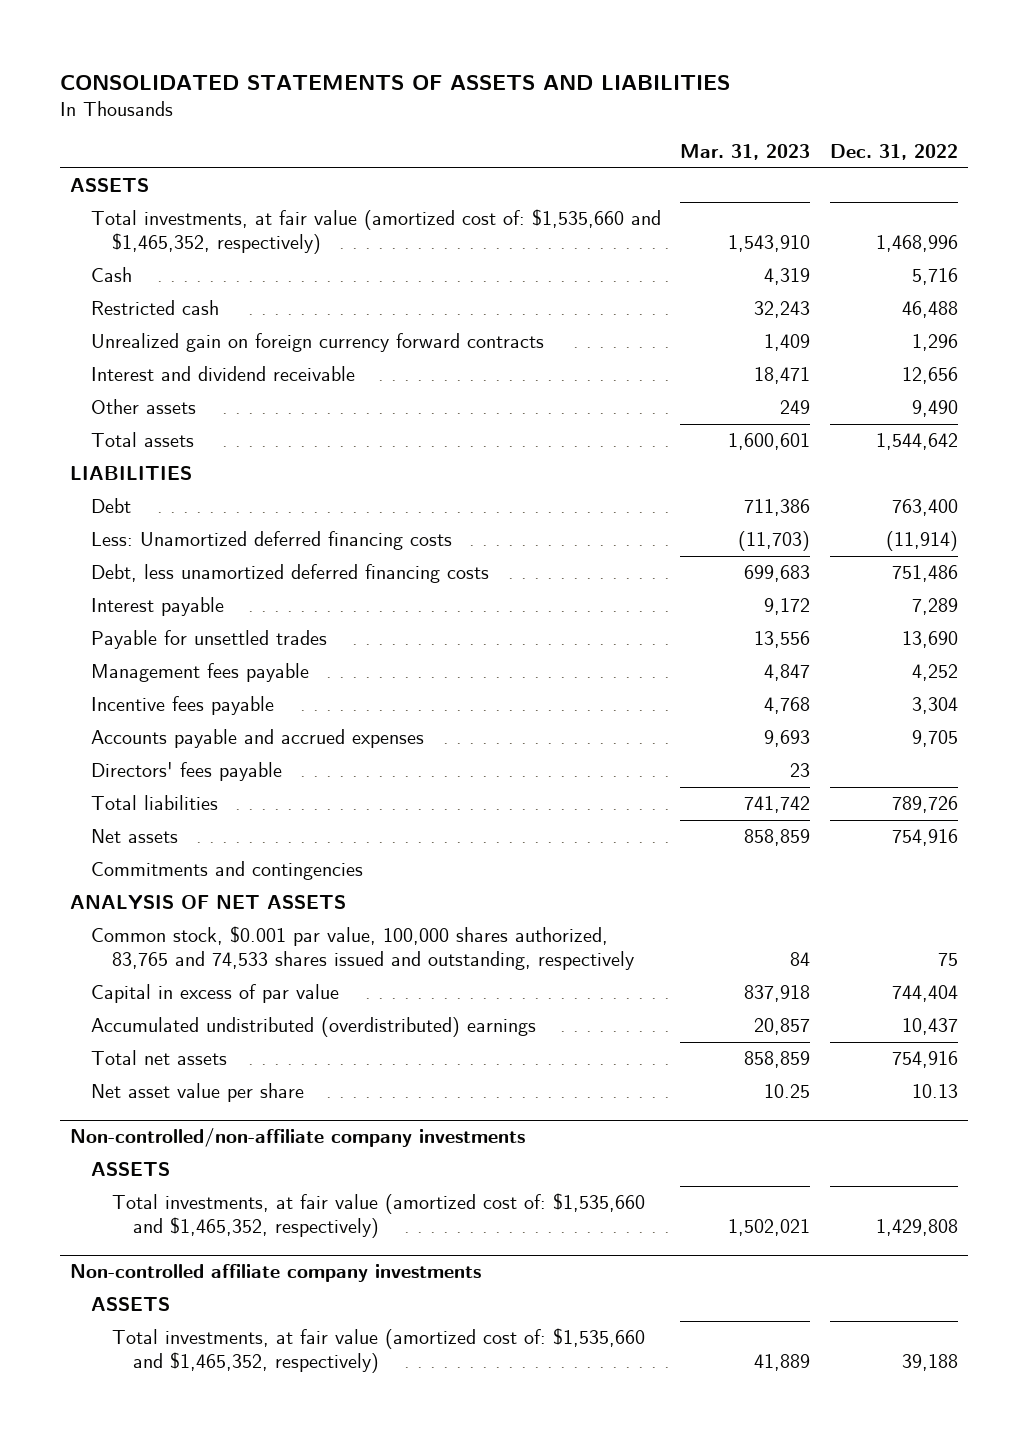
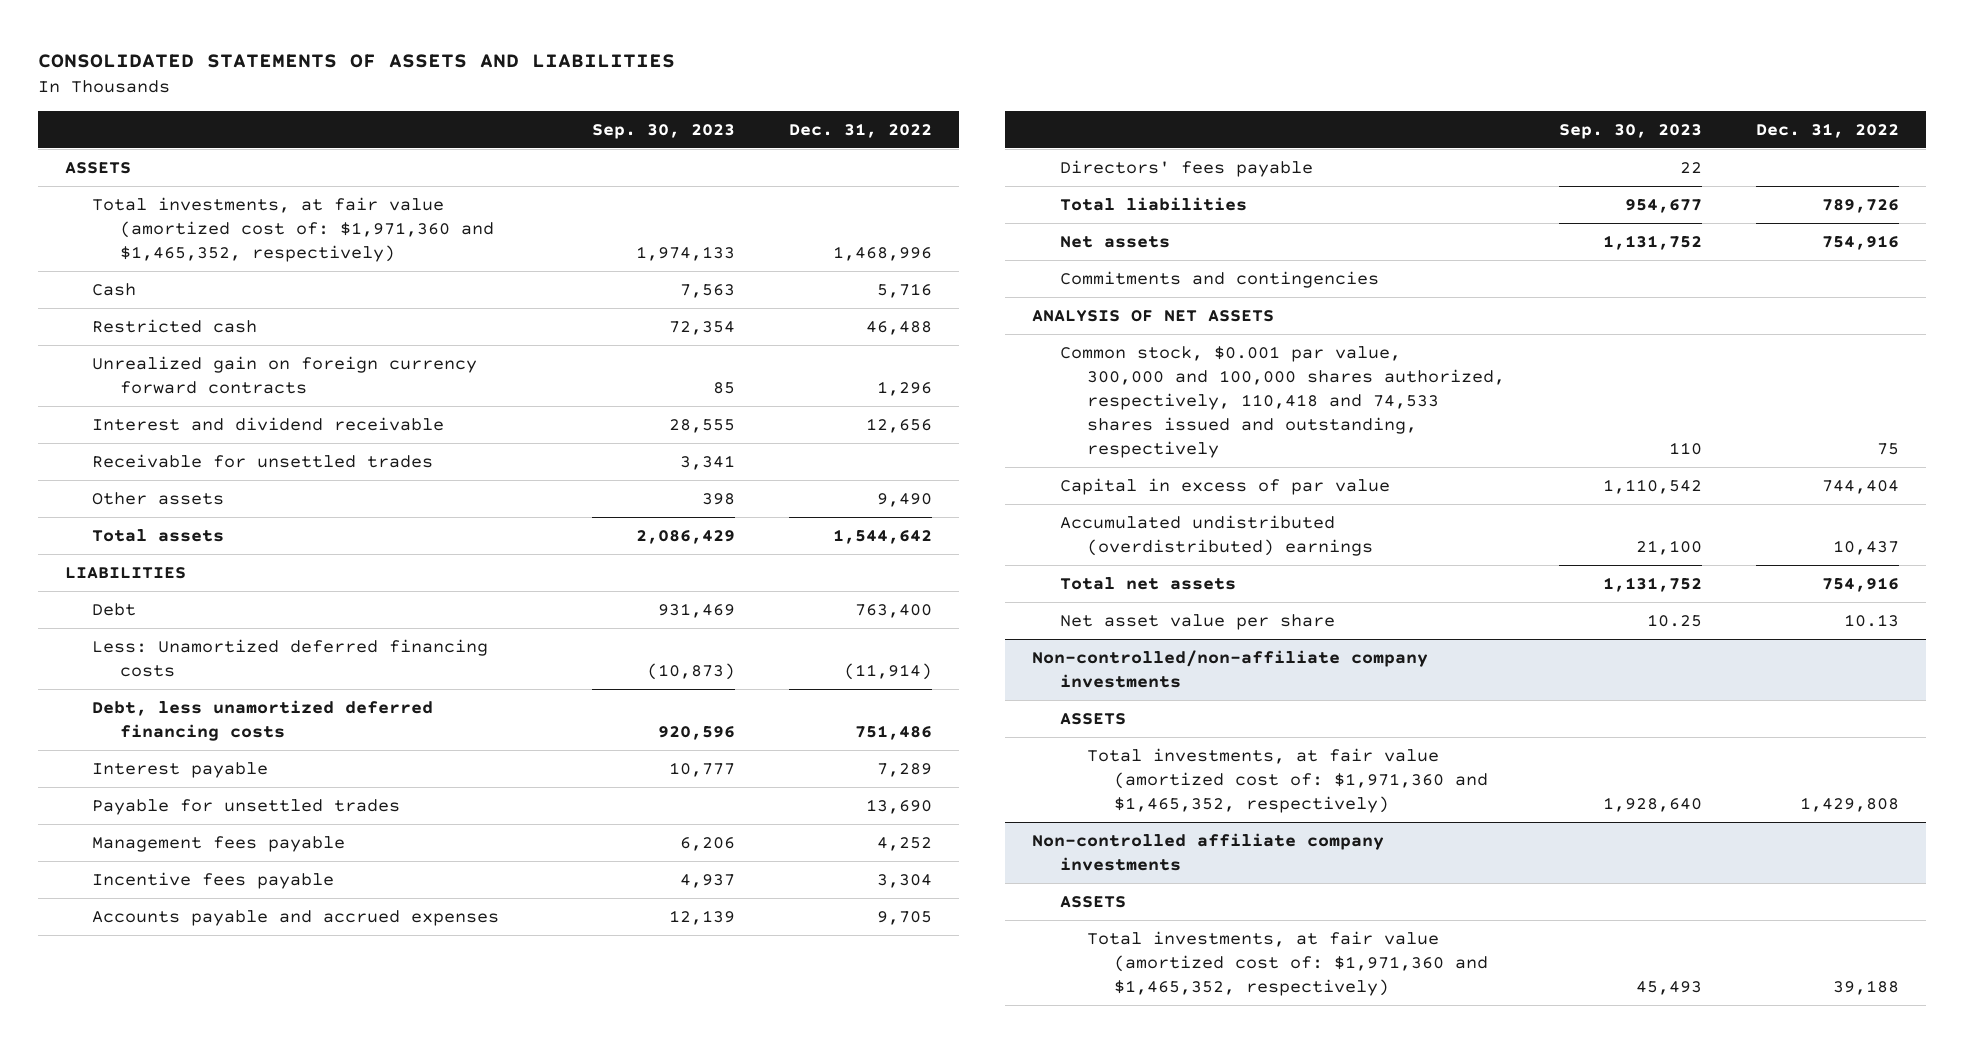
- | Mar. 31, 2023 | Dec. 31, 2022
+ | Sep. 30, 2023 | Dec. 31, 2022
- Total investments, at fair value (amortized cost of: $1,535,660 and $1,465,352, respectively) | 1,543,910 | 1,468,996
+ Total investments, at fair value (amortized cost of: $1,971,360 and $1,465,352, respectively) | 1,974,133 | 1,468,996
+ Receivable for unsettled trades | 3,341 |
- Common stock, $0.001 par value, 100,000 shares authorized, 83,765 and 74,533 shares issued and outstanding, respectively | 84 | 75
+ Common stock, $0.001 par value, 300,000 and 100,000 shares authorized, respectively, 110,418 and 74,533 shares issued and outstanding, respectively | 110 | 75
@ Non-controlled/non-affiliate company investments
- Total investments, at fair value (amortized cost of: $1,535,660 and $1,465,352, respectively) | 1,502,021 | 1,429,808
+ Total investments, at fair value (amortized cost of: $1,971,360 and $1,465,352, respectively) | 1,928,640 | 1,429,808
@ Non-controlled affiliate company investments
- Total investments, at fair value (amortized cost of: $1,535,660 and $1,465,352, respectively) | 41,889 | 39,188
+ Total investments, at fair value (amortized cost of: $1,971,360 and $1,465,352, respectively) | 45,493 | 39,188

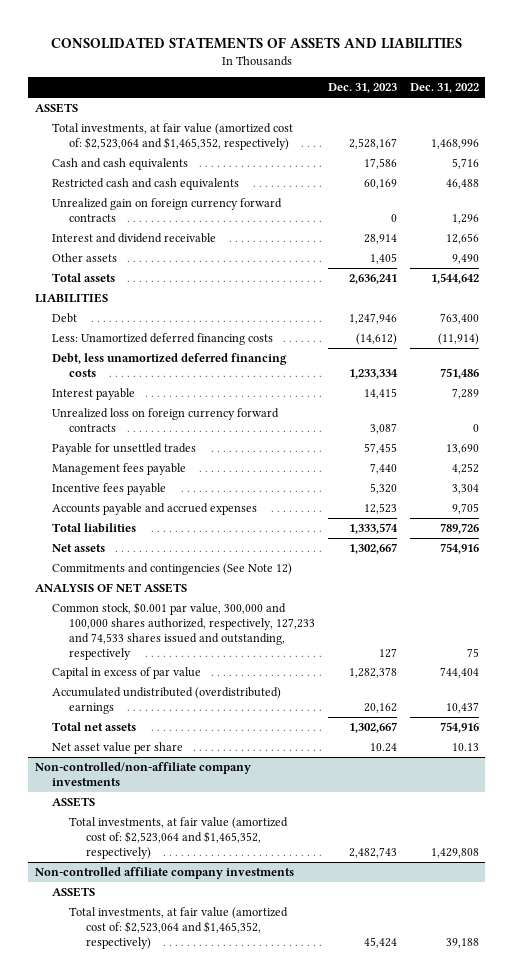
- | Sep. 30, 2023 | Dec. 31, 2022
+ | Dec. 31, 2023 | Dec. 31, 2022
- Total investments, at fair value (amortized cost of: $1,971,360 and $1,465,352, respectively) | 1,974,133 | 1,468,996
- Cash | 7,563 | 5,716
- Restricted cash | 72,354 | 46,488
+ Total investments, at fair value (amortized cost of: $2,523,064 and $1,465,352, respectively) | 2,528,167 | 1,468,996
+ Cash and cash equivalents | 17,586 | 5,716
+ Restricted cash and cash equivalents | 60,169 | 46,488
- Receivable for unsettled trades | 3,341 |
+ Unrealized loss on foreign currency forward contracts | 3,087 | 0
- Directors' fees payable | 22 |
- Commitments and contingencies
+ Commitments and contingencies (See Note 12)
- Common stock, $0.001 par value, 300,000 and 100,000 shares authorized, respectively, 110,418 and 74,533 shares issued and outstanding, respectively | 110 | 75
+ Common stock, $0.001 par value, 300,000 and 100,000 shares authorized, respectively, 127,233 and 74,533 shares issued and outstanding, respectively | 127 | 75
@ Non-controlled/non-affiliate company investments
- Total investments, at fair value (amortized cost of: $1,971,360 and $1,465,352, respectively) | 1,928,640 | 1,429,808
+ Total investments, at fair value (amortized cost of: $2,523,064 and $1,465,352, respectively) | 2,482,743 | 1,429,808
@ Non-controlled affiliate company investments
- Total investments, at fair value (amortized cost of: $1,971,360 and $1,465,352, respectively) | 45,493 | 39,188
+ Total investments, at fair value (amortized cost of: $2,523,064 and $1,465,352, respectively) | 45,424 | 39,188

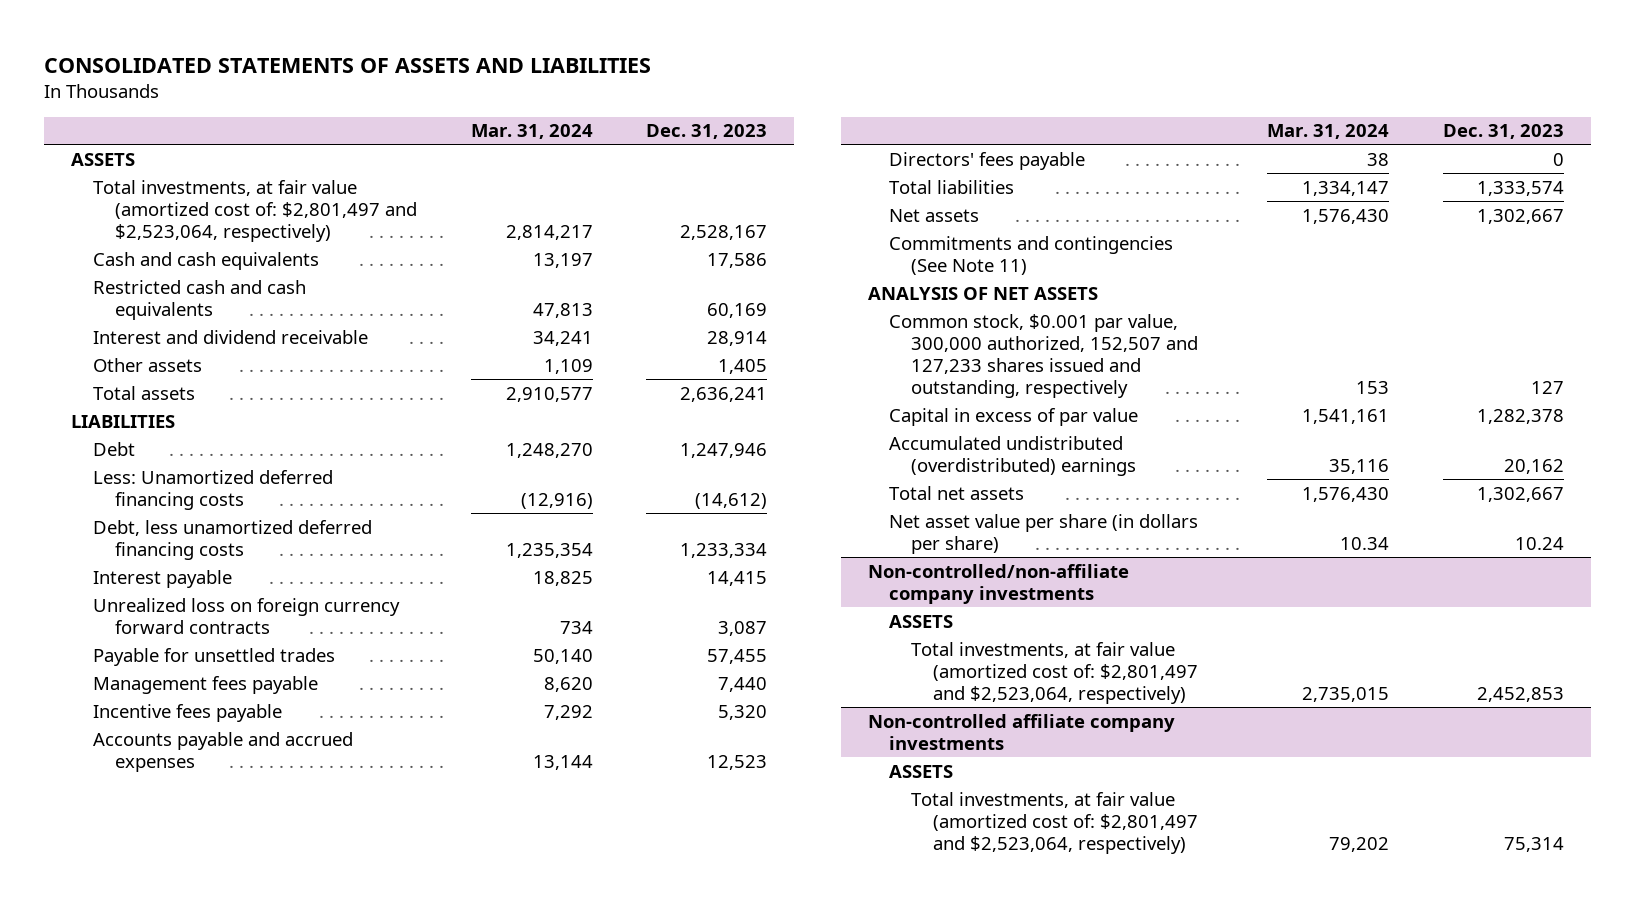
- | Dec. 31, 2023 | Dec. 31, 2022
+ | Mar. 31, 2024 | Dec. 31, 2023
- Total investments, at fair value (amortized cost of: $2,523,064 and $1,465,352, respectively) | 2,528,167 | 1,468,996
+ Total investments, at fair value (amortized cost of: $2,801,497 and $2,523,064, respectively) | 2,814,217 | 2,528,167
- Unrealized gain on foreign currency forward contracts | 0 | 1,296
+ Directors' fees payable | 38 | 0
- Commitments and contingencies (See Note 12)
+ Commitments and contingencies (See Note 11)
- Common stock, $0.001 par value, 300,000 and 100,000 shares authorized, respectively, 127,233 and 74,533 shares issued and outstanding, respectively | 127 | 75
+ Common stock, $0.001 par value, 300,000 authorized, 152,507 and 127,233 shares issued and outstanding, respectively | 153 | 127
- Net asset value per share | 10.24 | 10.13
+ Net asset value per share (in dollars per share) | 10.34 | 10.24
@ Non-controlled/non-affiliate company investments
- Total investments, at fair value (amortized cost of: $2,523,064 and $1,465,352, respectively) | 2,482,743 | 1,429,808
+ Total investments, at fair value (amortized cost of: $2,801,497 and $2,523,064, respectively) | 2,735,015 | 2,452,853
@ Non-controlled affiliate company investments
- Total investments, at fair value (amortized cost of: $2,523,064 and $1,465,352, respectively) | 45,424 | 39,188
+ Total investments, at fair value (amortized cost of: $2,801,497 and $2,523,064, respectively) | 79,202 | 75,314

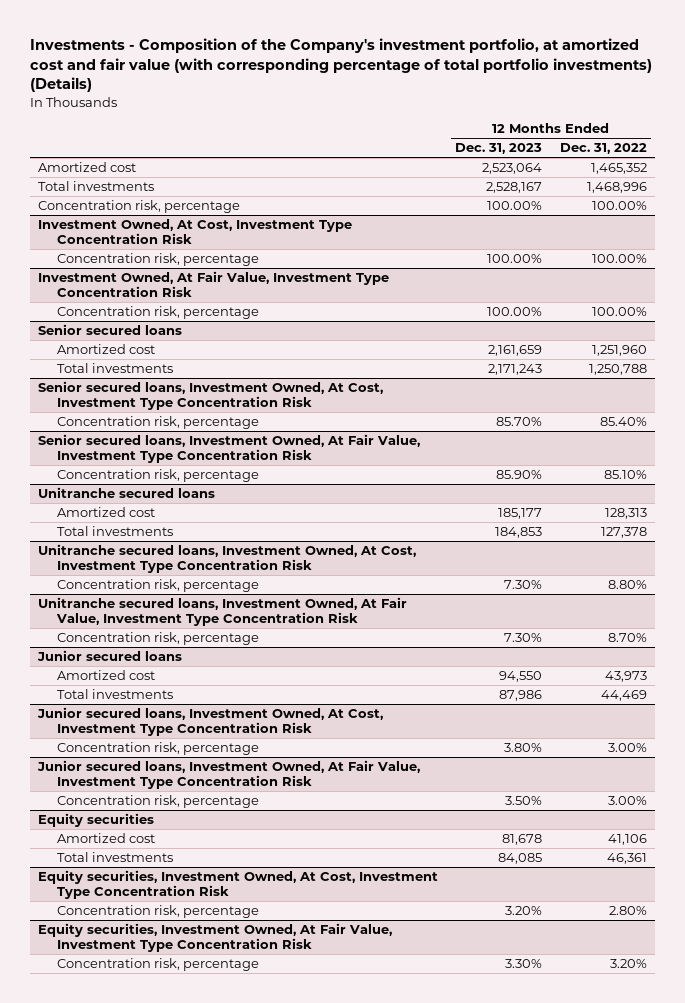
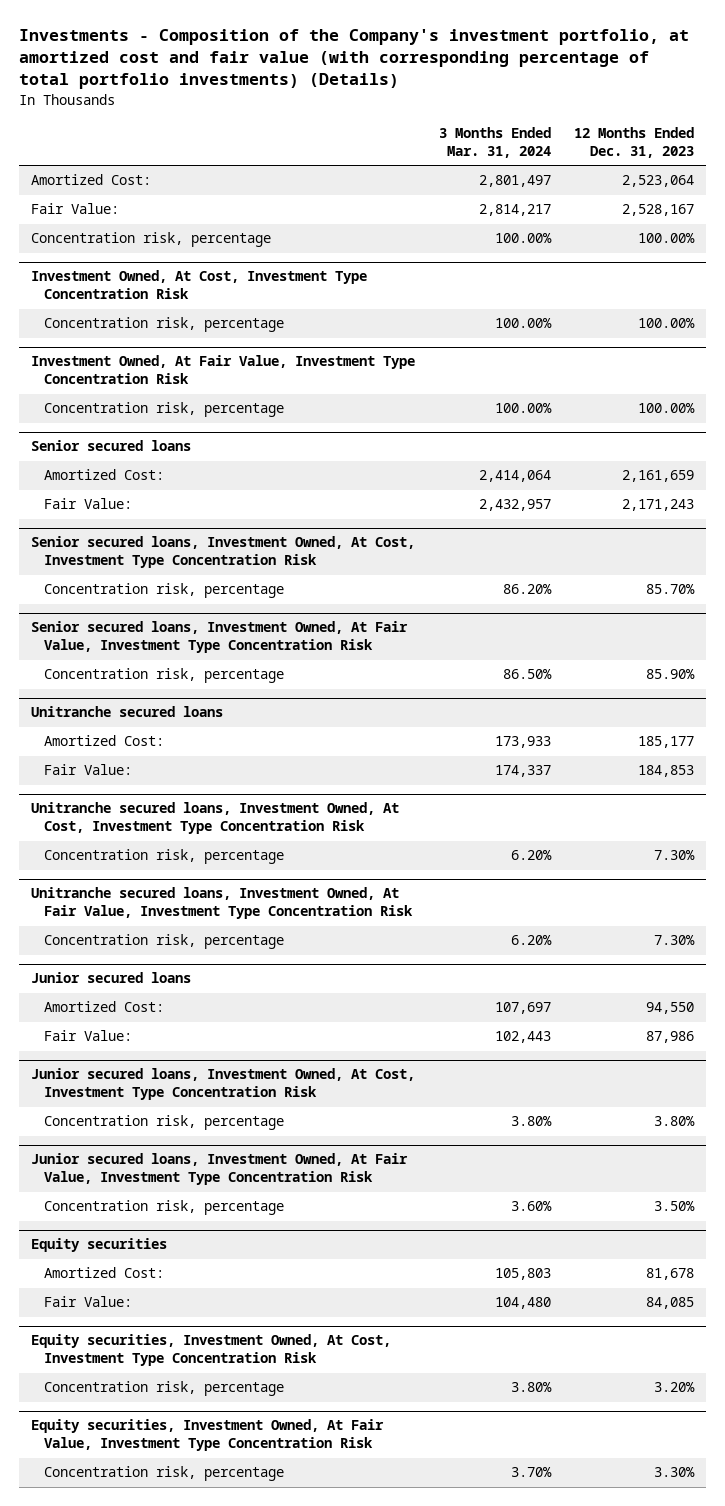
- | 12 Months Ended Dec. 31, 2023 | 12 Months Ended Dec. 31, 2022
+ | 3 Months Ended Mar. 31, 2024 | 12 Months Ended Dec. 31, 2023
- Amortized cost | 2,523,064 | 1,465,352
- Total investments | 2,528,167 | 1,468,996
+ Amortized Cost: | 2,801,497 | 2,523,064
+ Fair Value: | 2,814,217 | 2,528,167
@ Senior secured loans
- Amortized cost | 2,161,659 | 1,251,960
- Total investments | 2,171,243 | 1,250,788
+ Amortized Cost: | 2,414,064 | 2,161,659
+ Fair Value: | 2,432,957 | 2,171,243
@ Unitranche secured loans
- Amortized cost | 185,177 | 128,313
- Total investments | 184,853 | 127,378
+ Amortized Cost: | 173,933 | 185,177
+ Fair Value: | 174,337 | 184,853
@ Junior secured loans
- Amortized cost | 94,550 | 43,973
- Total investments | 87,986 | 44,469
+ Amortized Cost: | 107,697 | 94,550
+ Fair Value: | 102,443 | 87,986
@ Equity securities
- Amortized cost | 81,678 | 41,106
- Total investments | 84,085 | 46,361
+ Amortized Cost: | 105,803 | 81,678
+ Fair Value: | 104,480 | 84,085

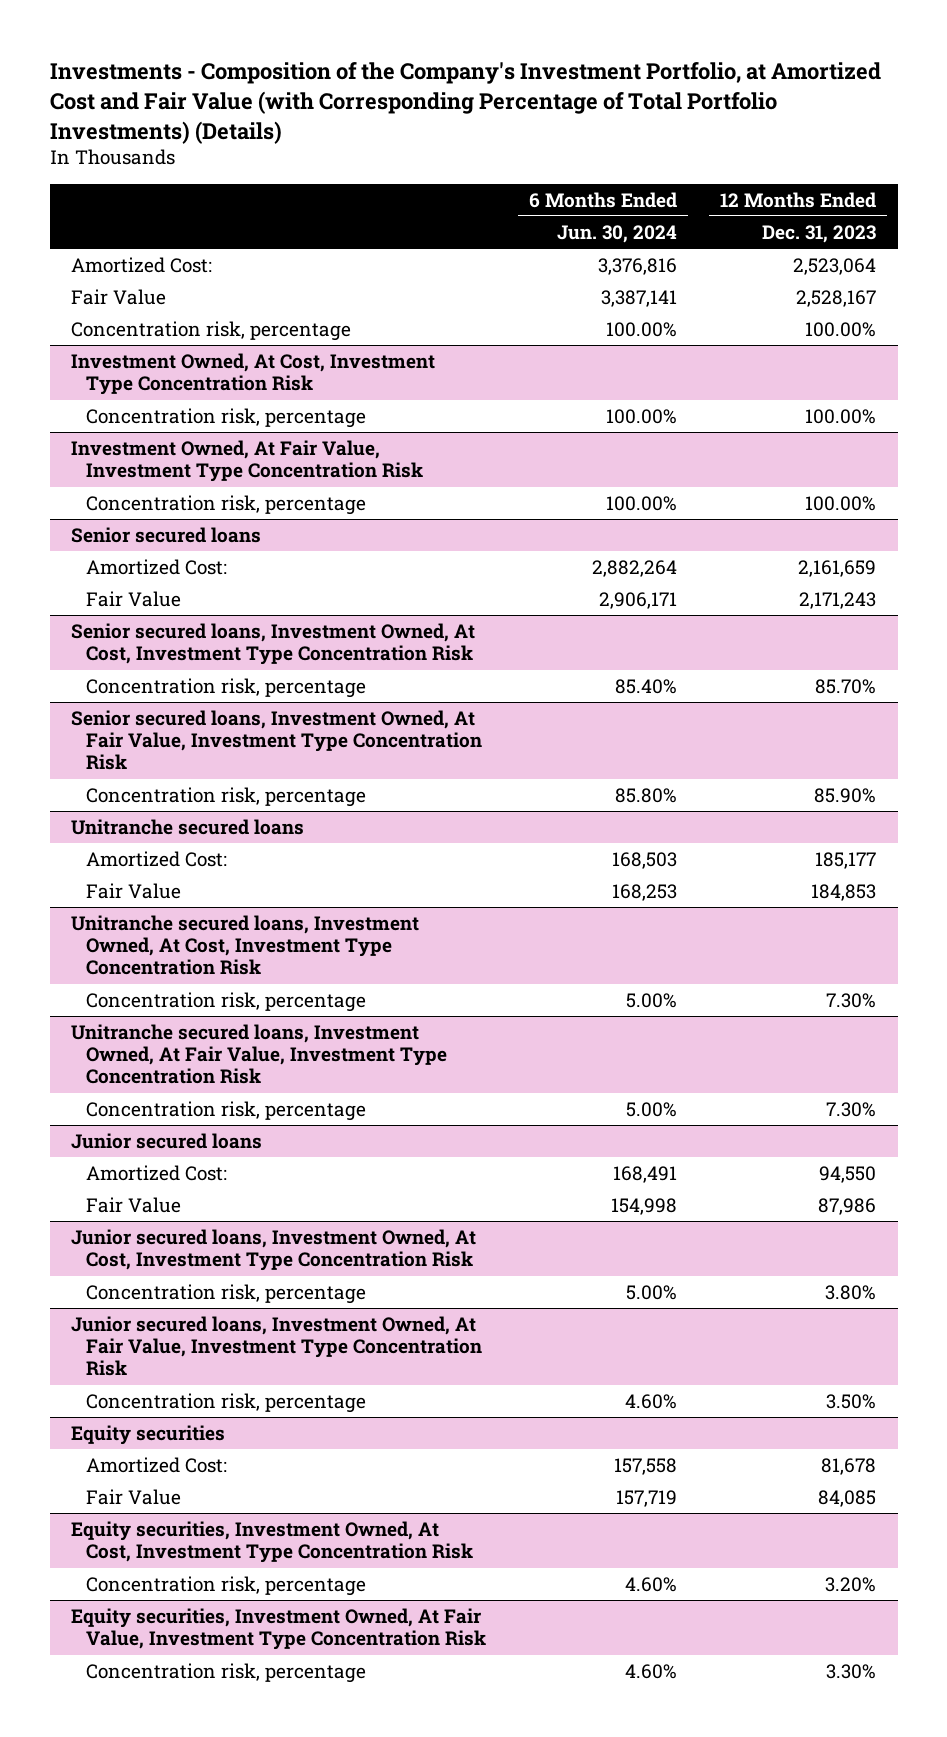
- Investments - Composition of the Company's investment portfolio, at amortized cost and fair value (with corresponding percentage of total portfolio investments) (Details)
+ Investments - Composition of the Company's Investment Portfolio, at Amortized Cost and Fair Value (with Corresponding Percentage of Total Portfolio Investments) (Details)
- | 3 Months Ended Mar. 31, 2024 | 12 Months Ended Dec. 31, 2023
+ | 6 Months Ended Jun. 30, 2024 | 12 Months Ended Dec. 31, 2023
- Fair Value: | 2,814,217 | 2,528,167
+ Fair Value | 3,387,141 | 2,528,167
@ Senior secured loans
- Fair Value: | 2,432,957 | 2,171,243
+ Fair Value | 2,906,171 | 2,171,243
@ Unitranche secured loans
- Fair Value: | 174,337 | 184,853
+ Fair Value | 168,253 | 184,853
@ Junior secured loans
- Fair Value: | 102,443 | 87,986
+ Fair Value | 154,998 | 87,986
@ Equity securities
- Fair Value: | 104,480 | 84,085
+ Fair Value | 157,719 | 84,085

